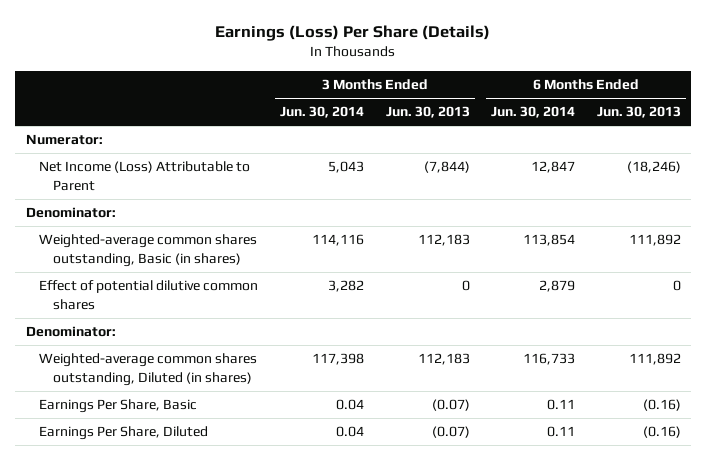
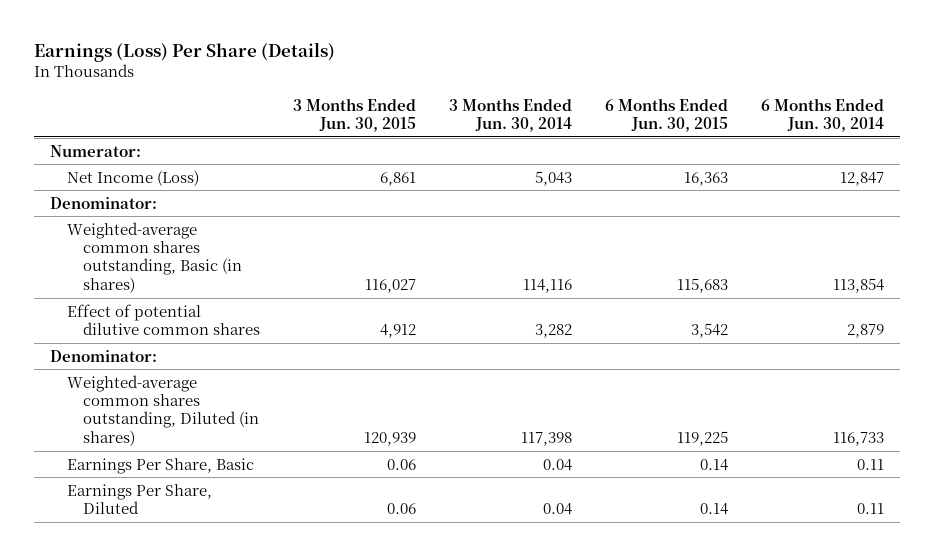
- | 3 Months Ended Jun. 30, 2014 | 3 Months Ended Jun. 30, 2013 | 6 Months Ended Jun. 30, 2014 | 6 Months Ended Jun. 30, 2013
+ | 3 Months Ended Jun. 30, 2015 | 3 Months Ended Jun. 30, 2014 | 6 Months Ended Jun. 30, 2015 | 6 Months Ended Jun. 30, 2014
- Net Income (Loss) Attributable to Parent | 5,043 | (7,844) | 12,847 | (18,246)
+ Net Income (Loss) | 6,861 | 5,043 | 16,363 | 12,847

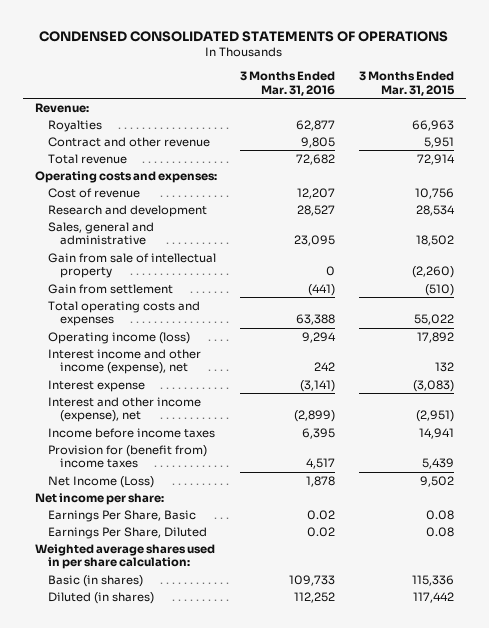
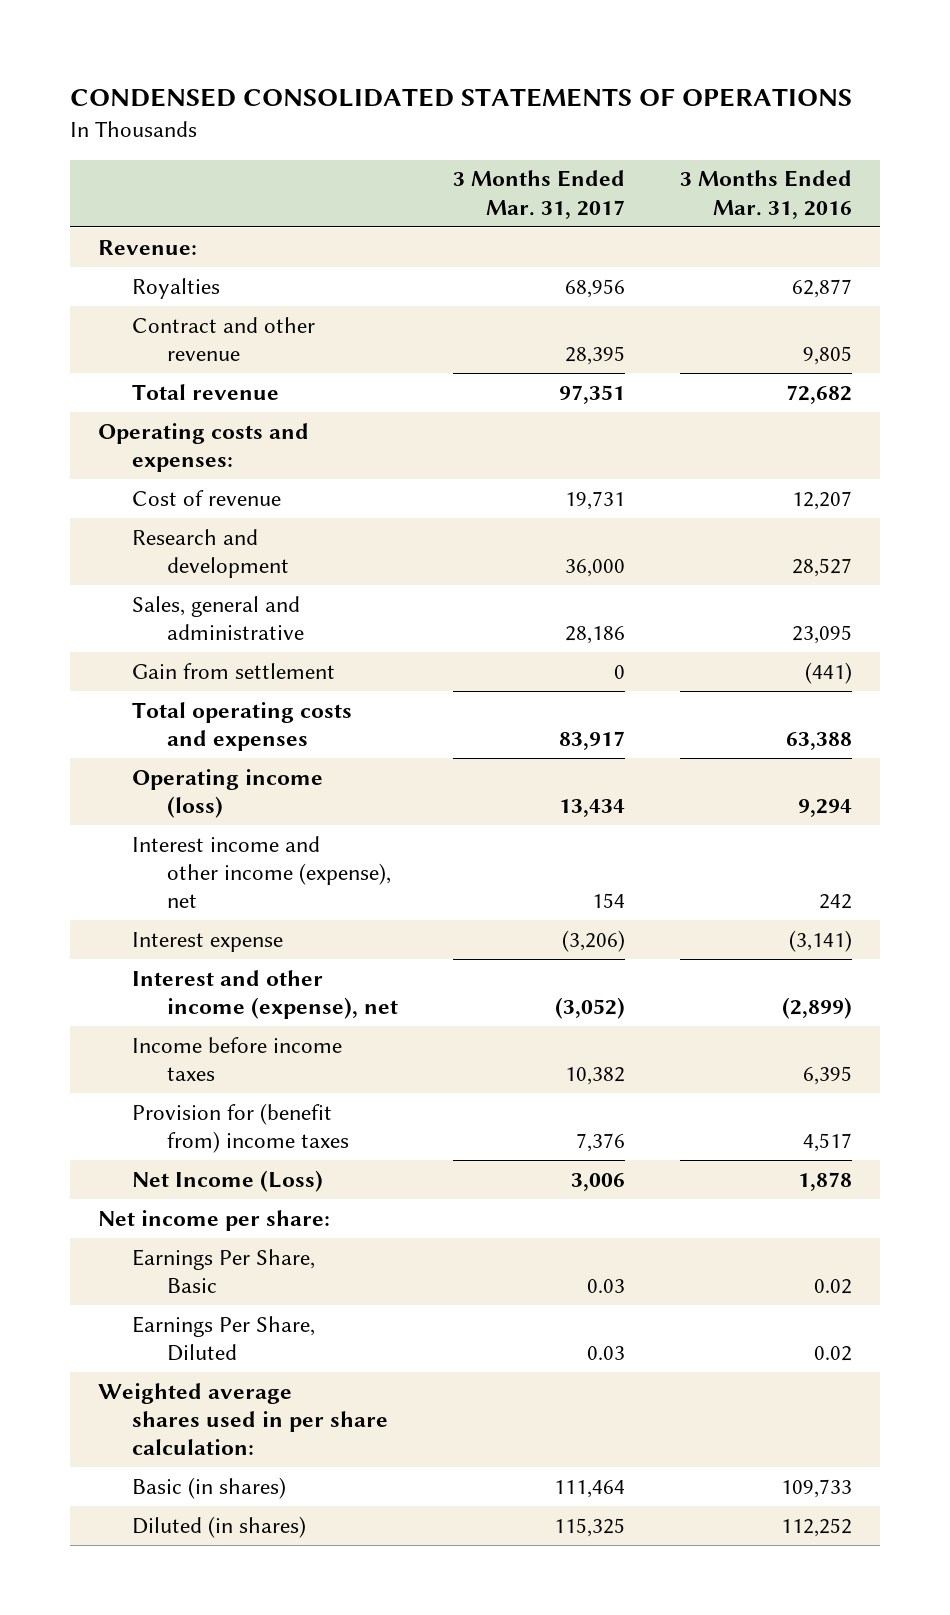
- | 3 Months Ended Mar. 31, 2016 | 3 Months Ended Mar. 31, 2015
+ | 3 Months Ended Mar. 31, 2017 | 3 Months Ended Mar. 31, 2016
- Gain from sale of intellectual property | 0 | (2,260)

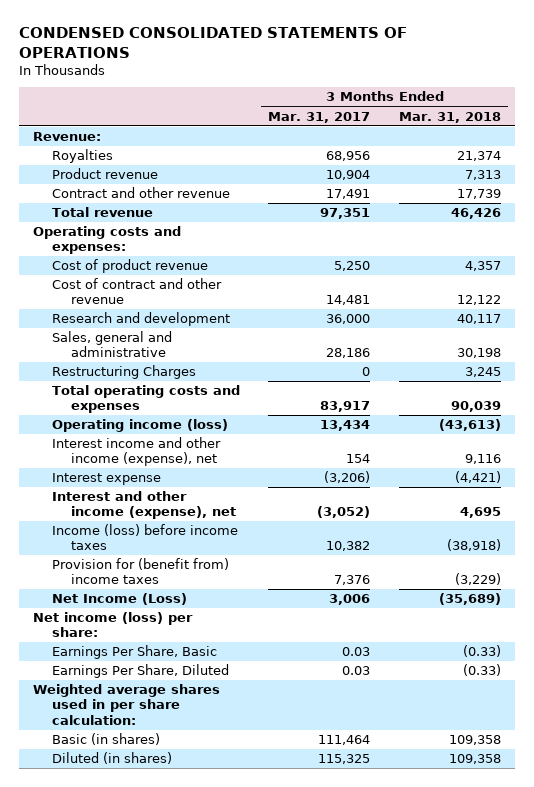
- | 3 Months Ended Mar. 31, 2017 | 3 Months Ended Mar. 31, 2016
+ | 3 Months Ended Mar. 31, 2017 | 3 Months Ended Mar. 31, 2018
- Contract and other revenue | 28,395 | 9,805
+ Product revenue | 10,904 | 7,313
+ Contract and other revenue | 17,491 | 17,739
- Cost of revenue | 19,731 | 12,207
+ Cost of product revenue | 5,250 | 4,357
+ Cost of contract and other revenue | 14,481 | 12,122
- Gain from settlement | 0 | (441)
+ Restructuring Charges | 0 | 3,245
- Income before income taxes | 10,382 | 6,395
+ Income (loss) before income taxes | 10,382 | (38,918)
- Net income per share:
+ Net income (loss) per share:

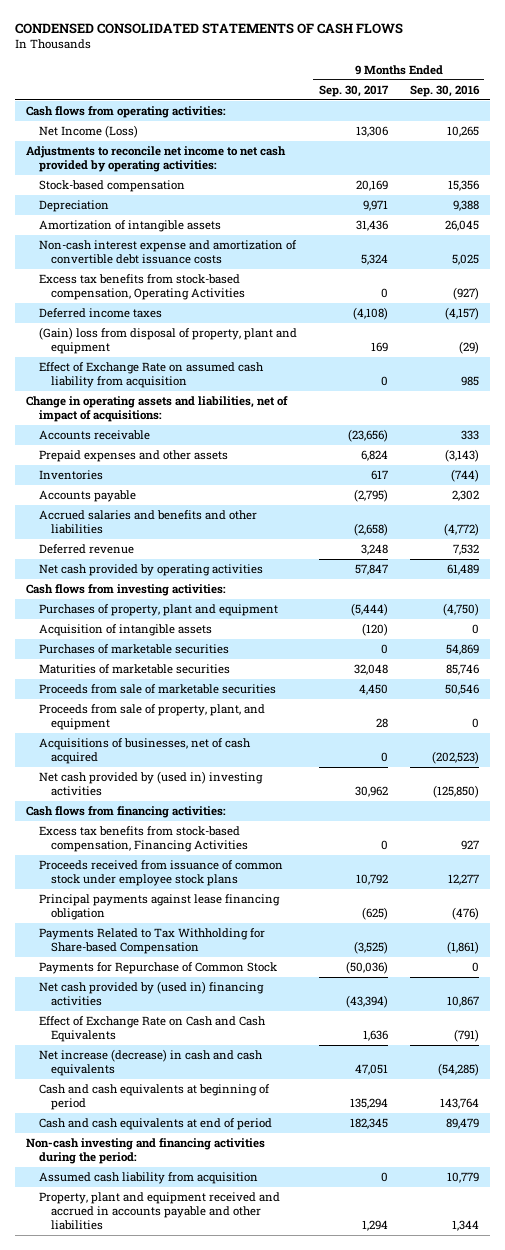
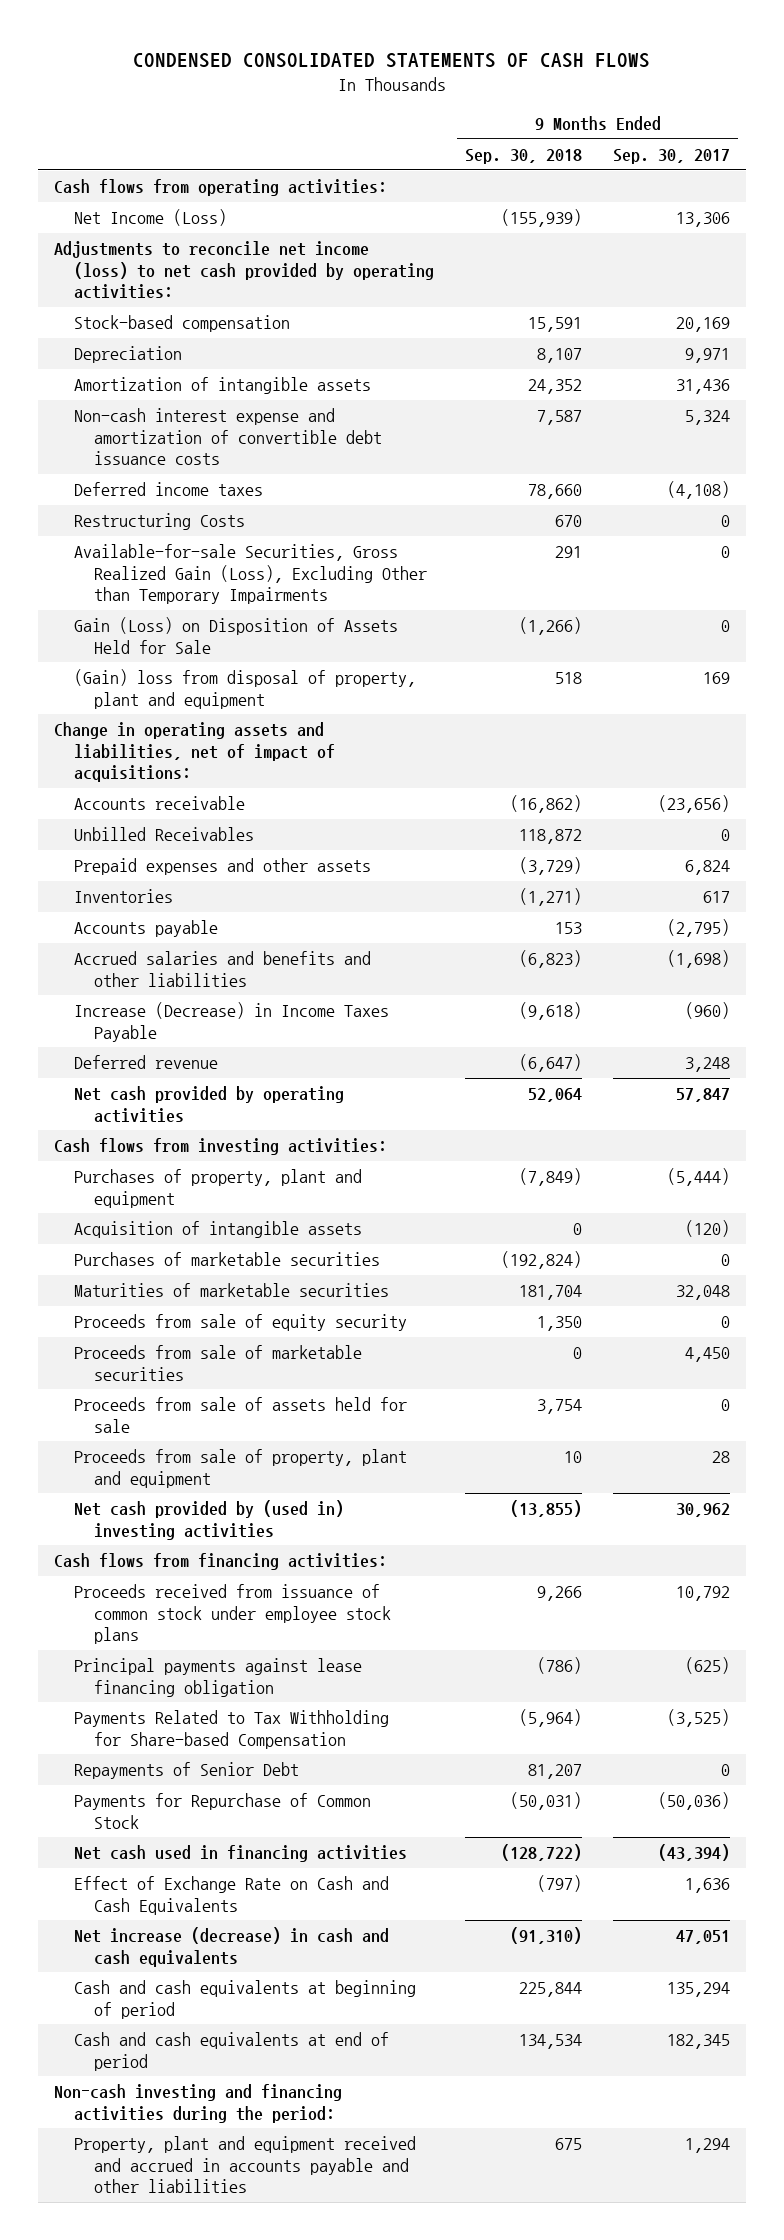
- | 9 Months Ended Sep. 30, 2017 | 9 Months Ended Sep. 30, 2016
+ | 9 Months Ended Sep. 30, 2018 | 9 Months Ended Sep. 30, 2017
- Adjustments to reconcile net income to net cash provided by operating activities:
+ Adjustments to reconcile net income (loss) to net cash provided by operating activities:
- Excess tax benefits from stock-based compensation, Operating Activities | 0 | (927)
+ Restructuring Costs | 670 | 0
+ Available-for-sale Securities, Gross Realized Gain (Loss), Excluding Other than Temporary Impairments | 291 | 0
+ Gain (Loss) on Disposition of Assets Held for Sale | (1,266) | 0
- Effect of Exchange Rate on assumed cash liability from acquisition | 0 | 985
+ Unbilled Receivables | 118,872 | 0
- Accrued salaries and benefits and other liabilities | (2,658) | (4,772)
+ Accrued salaries and benefits and other liabilities | (6,823) | (1,698)
+ Increase (Decrease) in Income Taxes Payable | (9,618) | (960)
+ Proceeds from sale of equity security | 1,350 | 0
- Proceeds from sale of property, plant, and equipment | 28 | 0
- Acquisitions of businesses, net of cash acquired | 0 | (202,523)
+ Proceeds from sale of assets held for sale | 3,754 | 0
+ Proceeds from sale of property, plant and equipment | 10 | 28
- Excess tax benefits from stock-based compensation, Financing Activities | 0 | 927
+ Repayments of Senior Debt | 81,207 | 0
- Net cash provided by (used in) financing activities | (43,394) | 10,867
+ Net cash used in financing activities | (128,722) | (43,394)
- Assumed cash liability from acquisition | 0 | 10,779

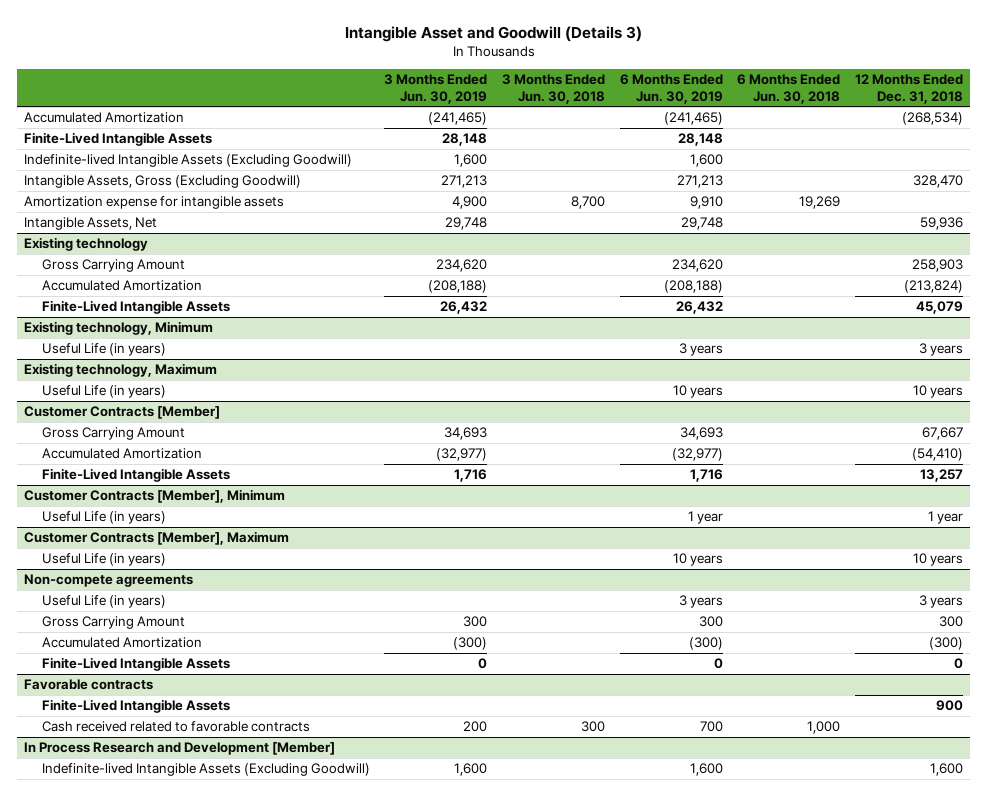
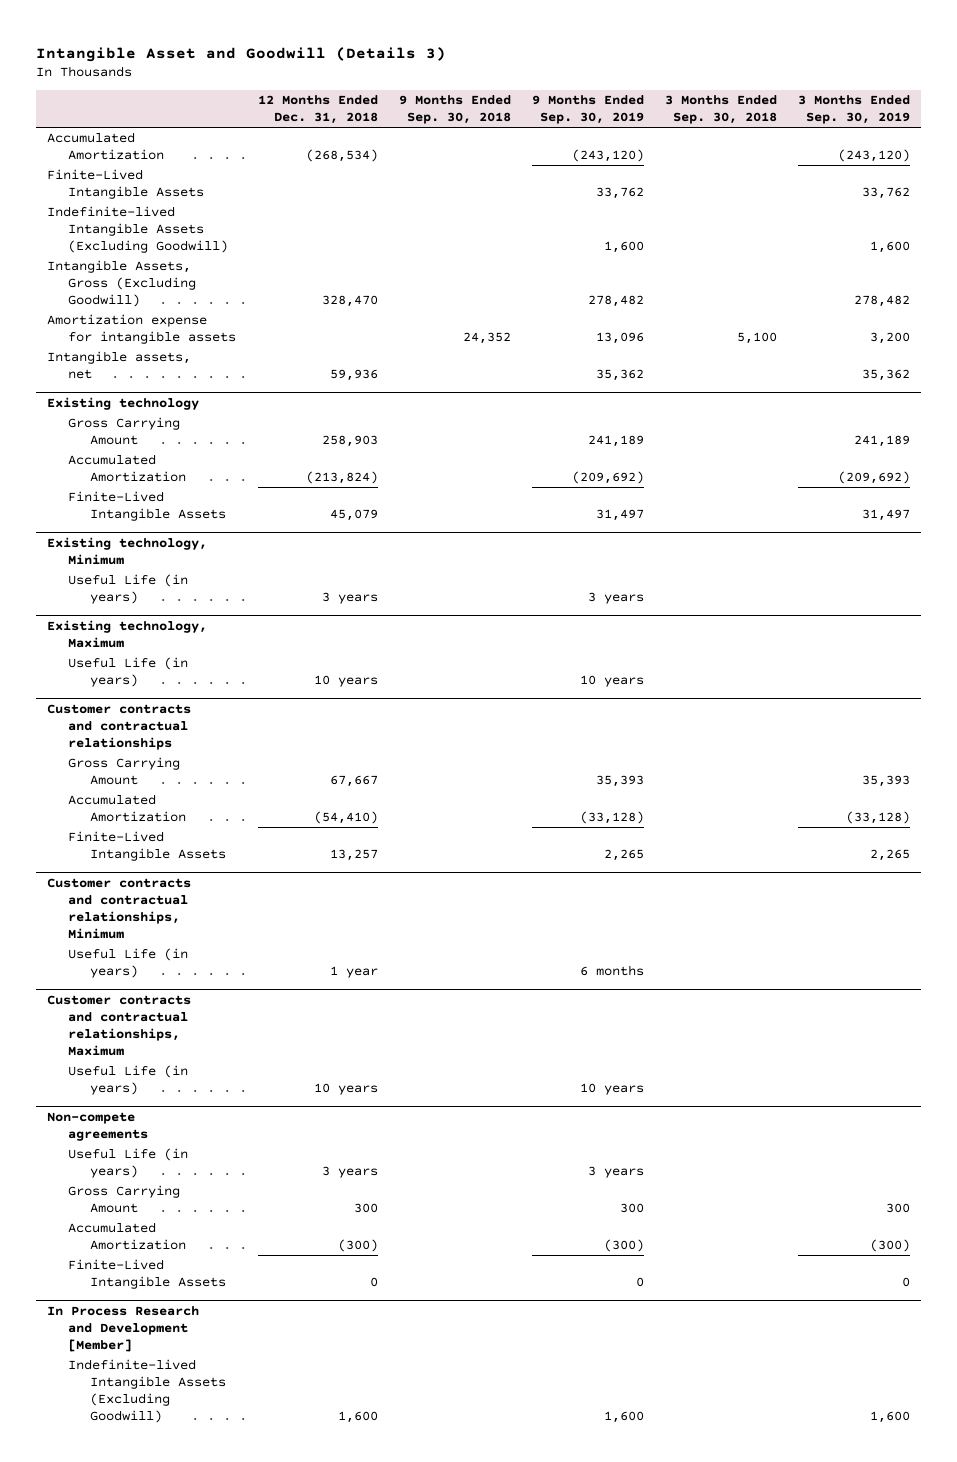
- | 3 Months Ended Jun. 30, 2019 | 3 Months Ended Jun. 30, 2018 | 6 Months Ended Jun. 30, 2019 | 6 Months Ended Jun. 30, 2018 | 12 Months Ended Dec. 31, 2018
+ | 12 Months Ended Dec. 31, 2018 | 9 Months Ended Sep. 30, 2018 | 9 Months Ended Sep. 30, 2019 | 3 Months Ended Sep. 30, 2018 | 3 Months Ended Sep. 30, 2019
- Intangible Assets, Net | 29,748 | | 29,748 | | 59,936
+ Intangible assets, net | 59,936 | | 35,362 | | 35,362
- Customer Contracts [Member]
+ Customer contracts and contractual relationships
- Customer Contracts [Member], Minimum
+ Customer contracts and contractual relationships, Minimum
- Customer Contracts [Member], Maximum
+ Customer contracts and contractual relationships, Maximum
- Favorable contracts
- Finite-Lived Intangible Assets | | | | | 900
- Cash received related to favorable contracts | 200 | 300 | 700 | 1,000 |

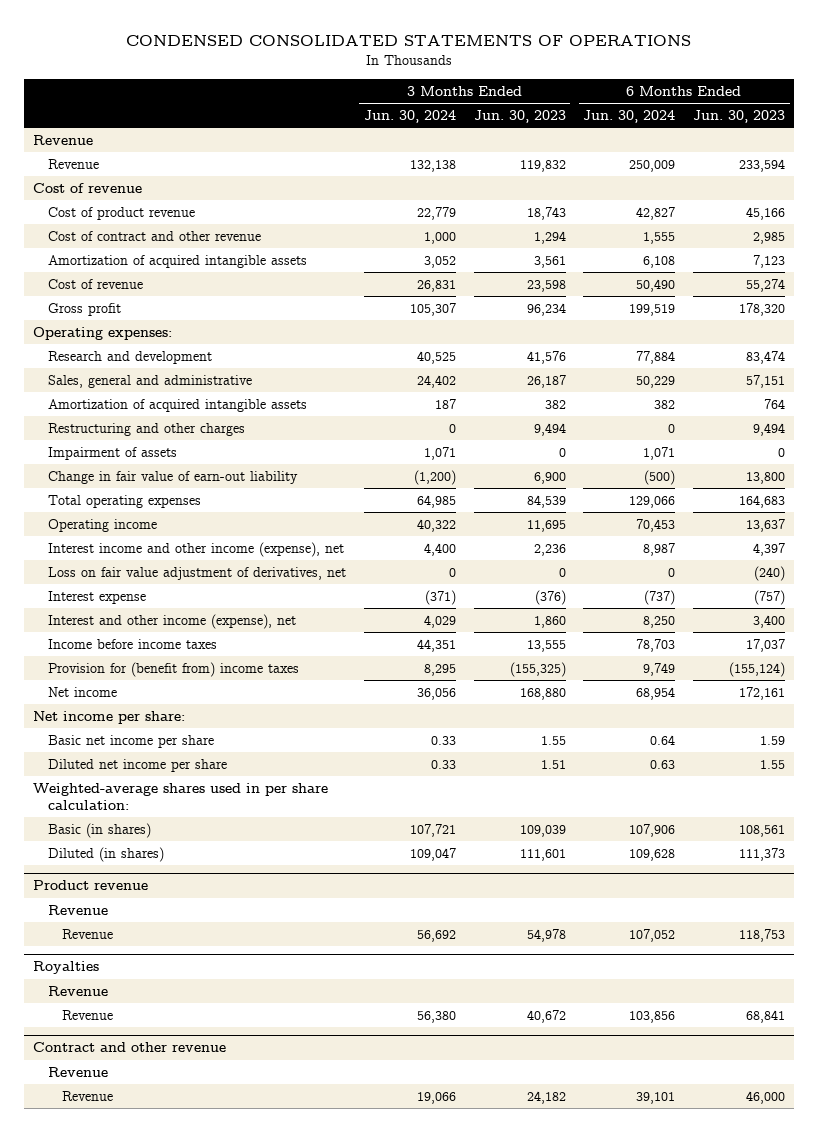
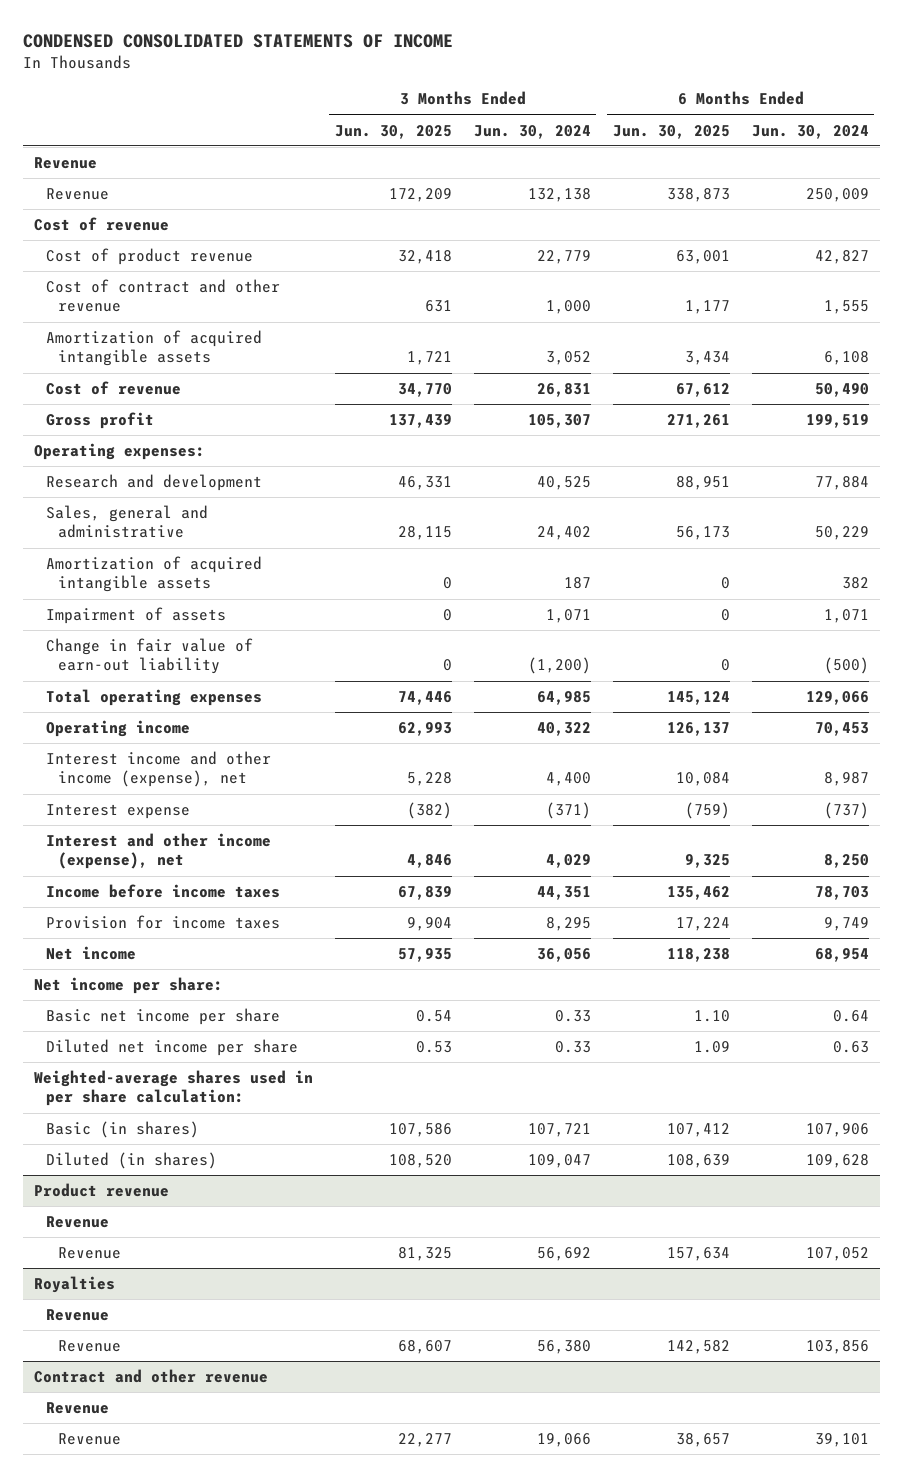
- CONDENSED CONSOLIDATED STATEMENTS OF OPERATIONS
+ CONDENSED CONSOLIDATED STATEMENTS OF INCOME
- | 3 Months Ended Jun. 30, 2024 | 3 Months Ended Jun. 30, 2023 | 6 Months Ended Jun. 30, 2024 | 6 Months Ended Jun. 30, 2023
+ | 3 Months Ended Jun. 30, 2025 | 3 Months Ended Jun. 30, 2024 | 6 Months Ended Jun. 30, 2025 | 6 Months Ended Jun. 30, 2024
- Restructuring and other charges | 0 | 9,494 | 0 | 9,494
- Loss on fair value adjustment of derivatives, net | 0 | 0 | 0 | (240)
- Provision for (benefit from) income taxes | 8,295 | (155,325) | 9,749 | (155,124)
+ Provision for income taxes | 9,904 | 8,295 | 17,224 | 9,749

